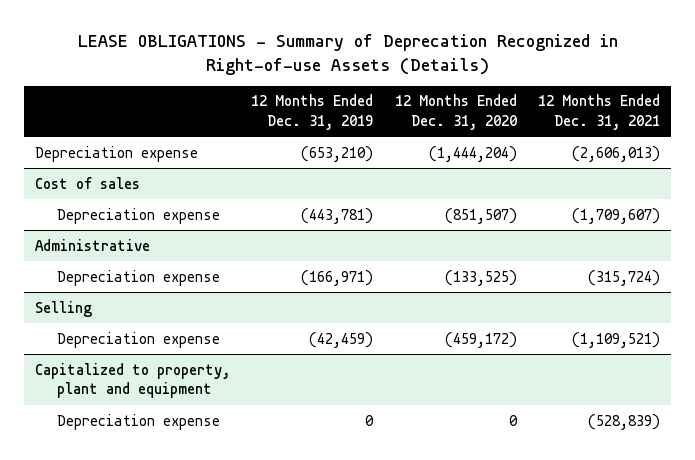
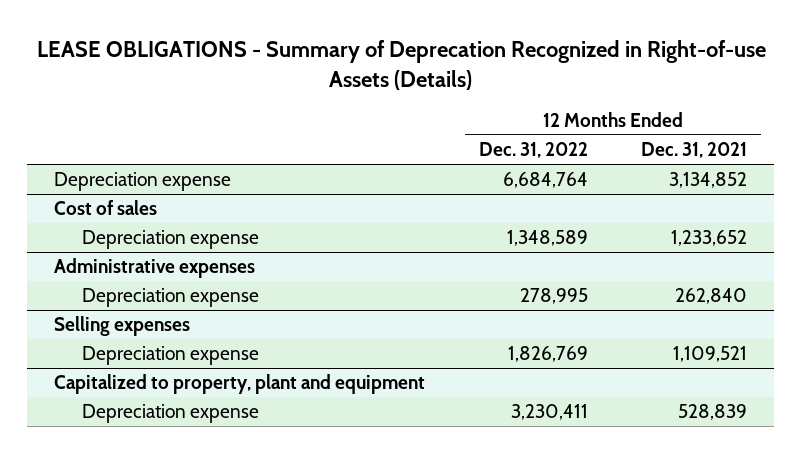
- | 12 Months Ended Dec. 31, 2019 | 12 Months Ended Dec. 31, 2020 | 12 Months Ended Dec. 31, 2021
+ | 12 Months Ended Dec. 31, 2022 | 12 Months Ended Dec. 31, 2021
- Depreciation expense | (653,210) | (1,444,204) | (2,606,013)
+ Depreciation expense | 6,684,764 | 3,134,852
@ Cost of sales
- Depreciation expense | (443,781) | (851,507) | (1,709,607)
- Administrative
- Depreciation expense | (166,971) | (133,525) | (315,724)
- Selling
- Depreciation expense | (42,459) | (459,172) | (1,109,521)
@ Cost of sales
+ Depreciation expense | 1,348,589 | 1,233,652
+ Administrative expenses
+ Depreciation expense | 278,995 | 262,840
+ Selling expenses
+ Depreciation expense | 1,826,769 | 1,109,521
@ Capitalized to property, plant and equipment
- Depreciation expense | 0 | 0 | (528,839)
+ Depreciation expense | 3,230,411 | 528,839

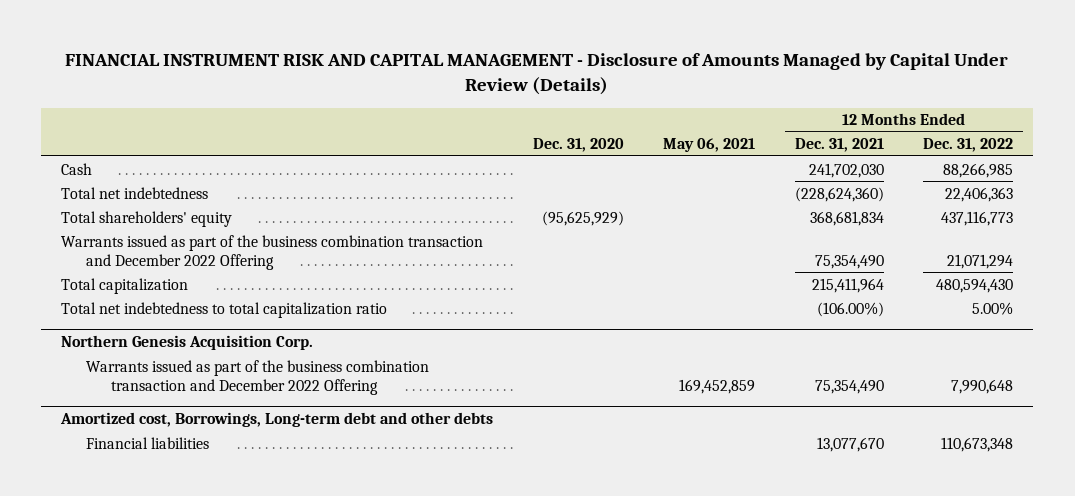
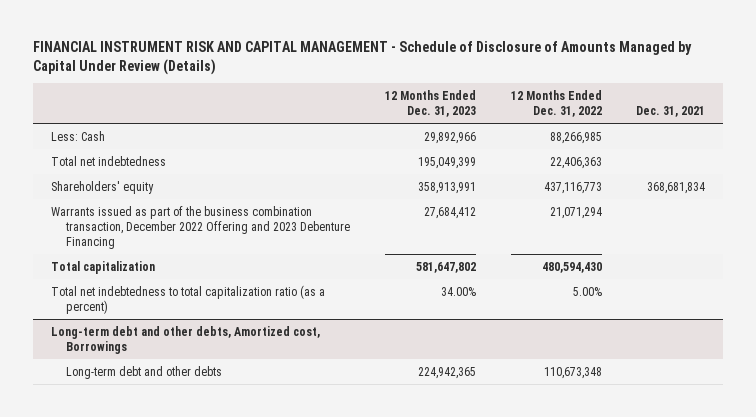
- FINANCIAL INSTRUMENT RISK AND CAPITAL MANAGEMENT - Disclosure of Amounts Managed by Capital Under Review (Details)
+ FINANCIAL INSTRUMENT RISK AND CAPITAL MANAGEMENT - Schedule of Disclosure of Amounts Managed by Capital Under Review (Details)
- | Dec. 31, 2020 | May 06, 2021 | 12 Months Ended Dec. 31, 2021 | 12 Months Ended Dec. 31, 2022
+ | 12 Months Ended Dec. 31, 2023 | 12 Months Ended Dec. 31, 2022 | Dec. 31, 2021
- Cash | | | 241,702,030 | 88,266,985
+ Less: Cash | 29,892,966 | 88,266,985 |
- Total shareholders' equity | (95,625,929) | | 368,681,834 | 437,116,773
- Warrants issued as part of the business combination transaction and December 2022 Offering | | | 75,354,490 | 21,071,294
+ Shareholders' equity | 358,913,991 | 437,116,773 | 368,681,834
+ Warrants issued as part of the business combination transaction, December 2022 Offering and 2023 Debenture Financing | 27,684,412 | 21,071,294 |
- Total net indebtedness to total capitalization ratio | | | (106.00%) | 5.00%
- Northern Genesis Acquisition Corp.
- Warrants issued as part of the business combination transaction and December 2022 Offering | | 169,452,859 | 75,354,490 | 7,990,648
- Amortized cost, Borrowings, Long-term debt and other debts
- Financial liabilities | | | 13,077,670 | 110,673,348
+ Total net indebtedness to total capitalization ratio (as a percent) | 34.00% | 5.00% |
+ Long-term debt and other debts, Amortized cost, Borrowings
+ Long-term debt and other debts | 224,942,365 | 110,673,348 |

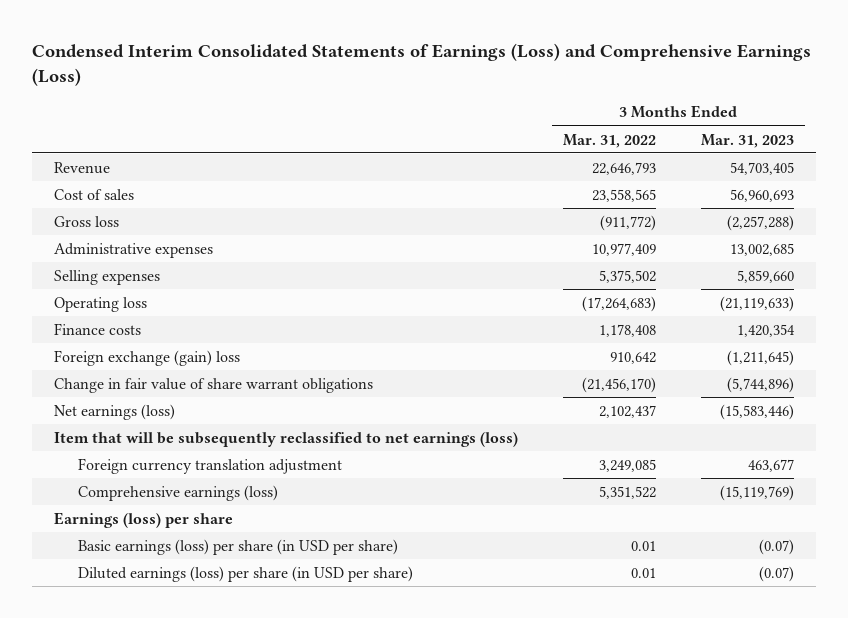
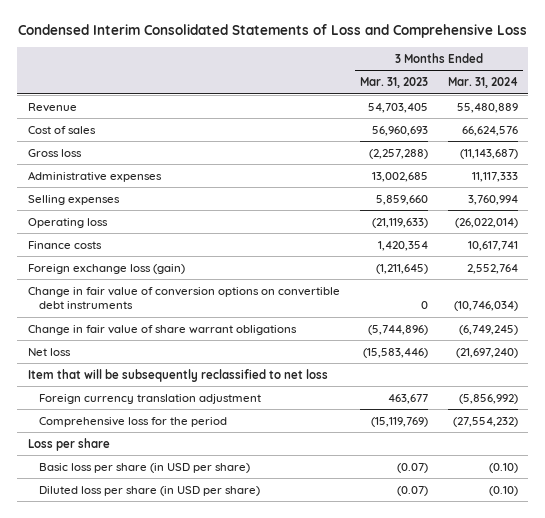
- Condensed Interim Consolidated Statements of Earnings (Loss) and Comprehensive Earnings (Loss)
+ Condensed Interim Consolidated Statements of Loss and Comprehensive Loss
- | 3 Months Ended Mar. 31, 2022 | 3 Months Ended Mar. 31, 2023
+ | 3 Months Ended Mar. 31, 2023 | 3 Months Ended Mar. 31, 2024
- Foreign exchange (gain) loss | 910,642 | (1,211,645)
+ Foreign exchange loss (gain) | (1,211,645) | 2,552,764
+ Change in fair value of conversion options on convertible debt instruments | 0 | (10,746,034)
- Net earnings (loss) | 2,102,437 | (15,583,446)
- Item that will be subsequently reclassified to net earnings (loss)
+ Net loss | (15,583,446) | (21,697,240)
+ Item that will be subsequently reclassified to net loss
- Comprehensive earnings (loss) | 5,351,522 | (15,119,769)
- Earnings (loss) per share
- Basic earnings (loss) per share (in USD per share) | 0.01 | (0.07)
- Diluted earnings (loss) per share (in USD per share) | 0.01 | (0.07)
+ Comprehensive loss for the period | (15,119,769) | (27,554,232)
+ Loss per share
+ Basic loss per share (in USD per share) | (0.07) | (0.10)
+ Diluted loss per share (in USD per share) | (0.07) | (0.10)

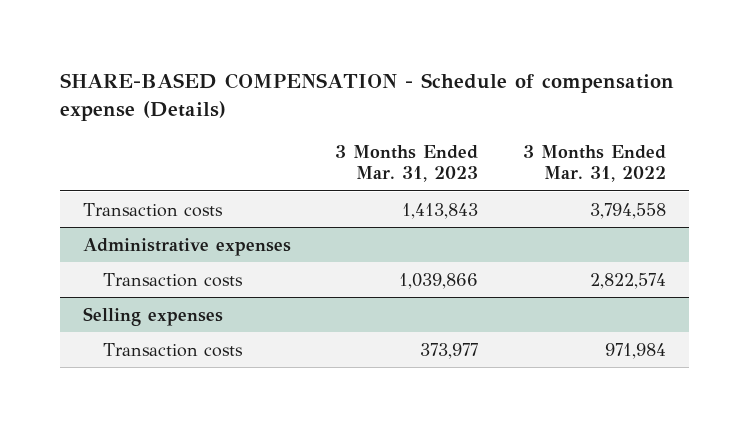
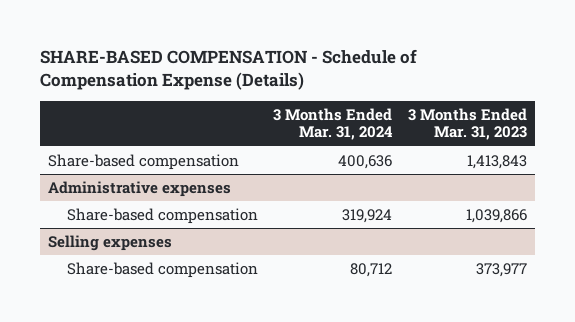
- SHARE-BASED COMPENSATION - Schedule of compensation expense (Details)
+ SHARE-BASED COMPENSATION - Schedule of Compensation Expense (Details)
- | 3 Months Ended Mar. 31, 2023 | 3 Months Ended Mar. 31, 2022
+ | 3 Months Ended Mar. 31, 2024 | 3 Months Ended Mar. 31, 2023
- Transaction costs | 1,413,843 | 3,794,558
+ Share-based compensation | 400,636 | 1,413,843
@ Administrative expenses
- Transaction costs | 1,039,866 | 2,822,574
+ Share-based compensation | 319,924 | 1,039,866
@ Selling expenses
- Transaction costs | 373,977 | 971,984
+ Share-based compensation | 80,712 | 373,977

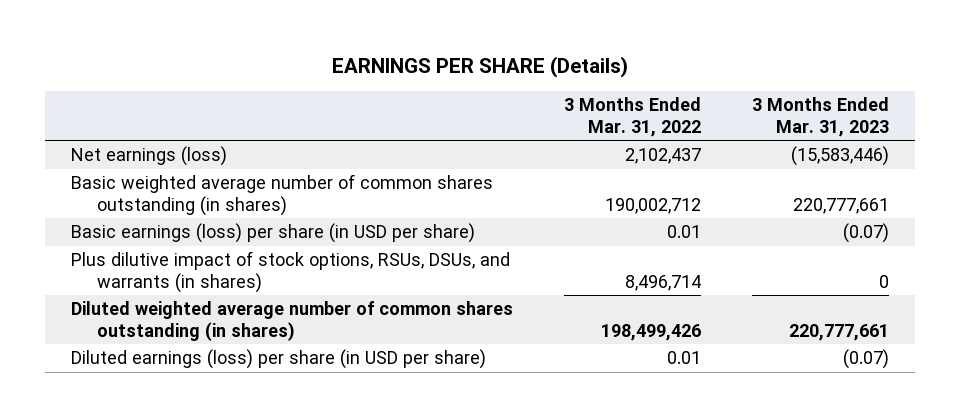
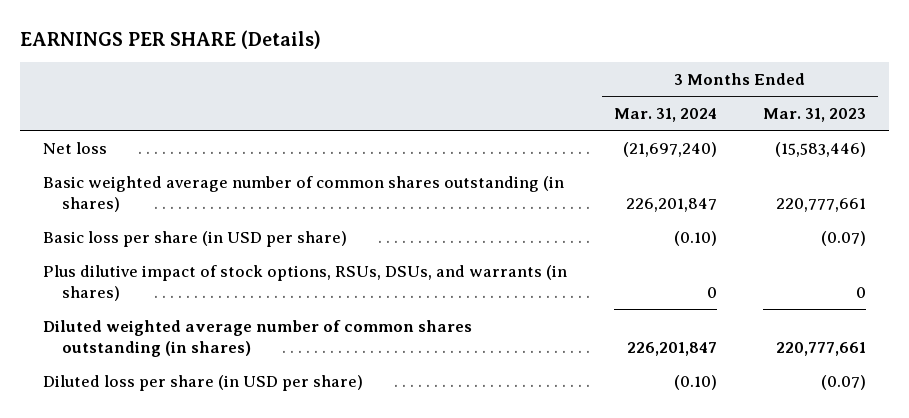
- | 3 Months Ended Mar. 31, 2022 | 3 Months Ended Mar. 31, 2023
+ | 3 Months Ended Mar. 31, 2024 | 3 Months Ended Mar. 31, 2023
- Net earnings (loss) | 2,102,437 | (15,583,446)
+ Net loss | (21,697,240) | (15,583,446)
- Basic earnings (loss) per share (in USD per share) | 0.01 | (0.07)
+ Basic loss per share (in USD per share) | (0.10) | (0.07)
- Diluted earnings (loss) per share (in USD per share) | 0.01 | (0.07)
+ Diluted loss per share (in USD per share) | (0.10) | (0.07)

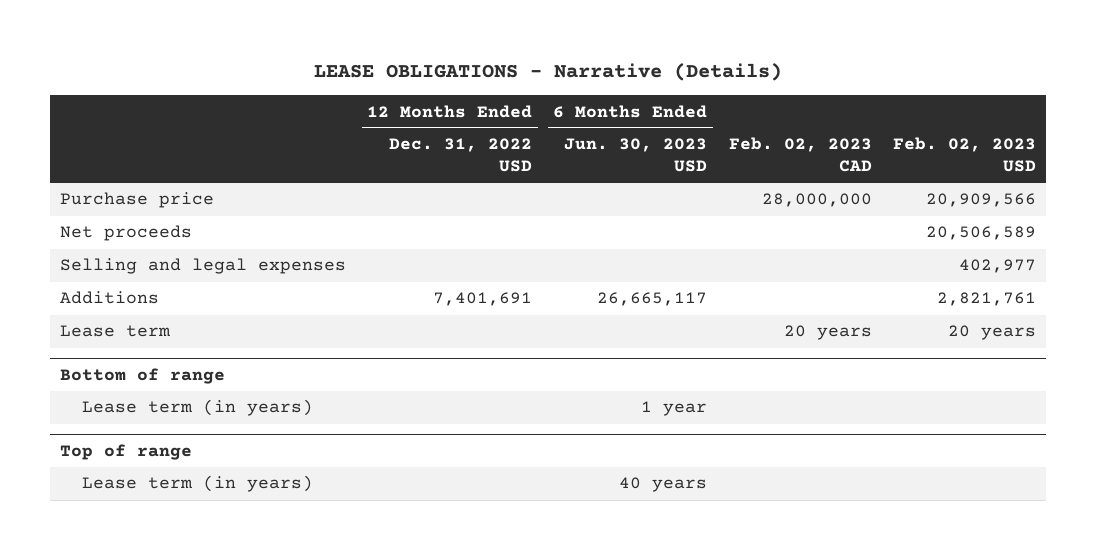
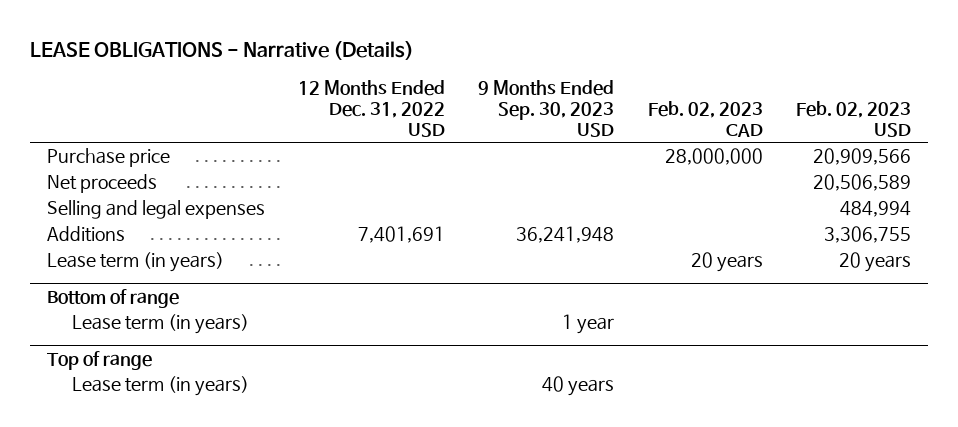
- | 12 Months Ended Dec. 31, 2022 USD | 6 Months Ended Jun. 30, 2023 USD | Feb. 02, 2023 CAD | Feb. 02, 2023 USD
+ | 12 Months Ended Dec. 31, 2022 USD | 9 Months Ended Sep. 30, 2023 USD | Feb. 02, 2023 CAD | Feb. 02, 2023 USD
- Selling and legal expenses | | | | 402,977
- Additions | 7,401,691 | 26,665,117 | | 2,821,761
- Lease term | | | 20 years | 20 years
+ Selling and legal expenses | | | | 484,994
+ Additions | 7,401,691 | 36,241,948 | | 3,306,755
+ Lease term (in years) | | | 20 years | 20 years

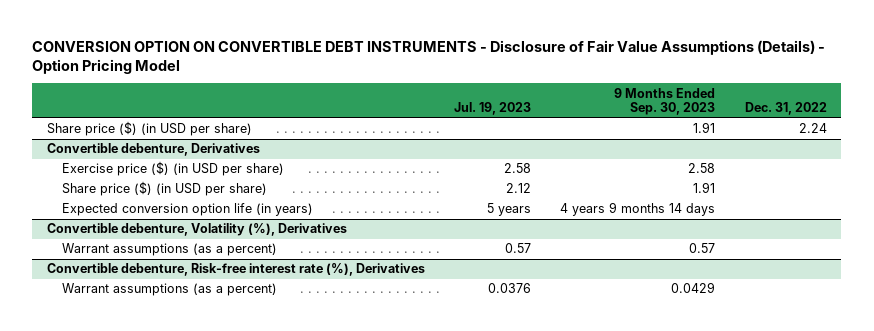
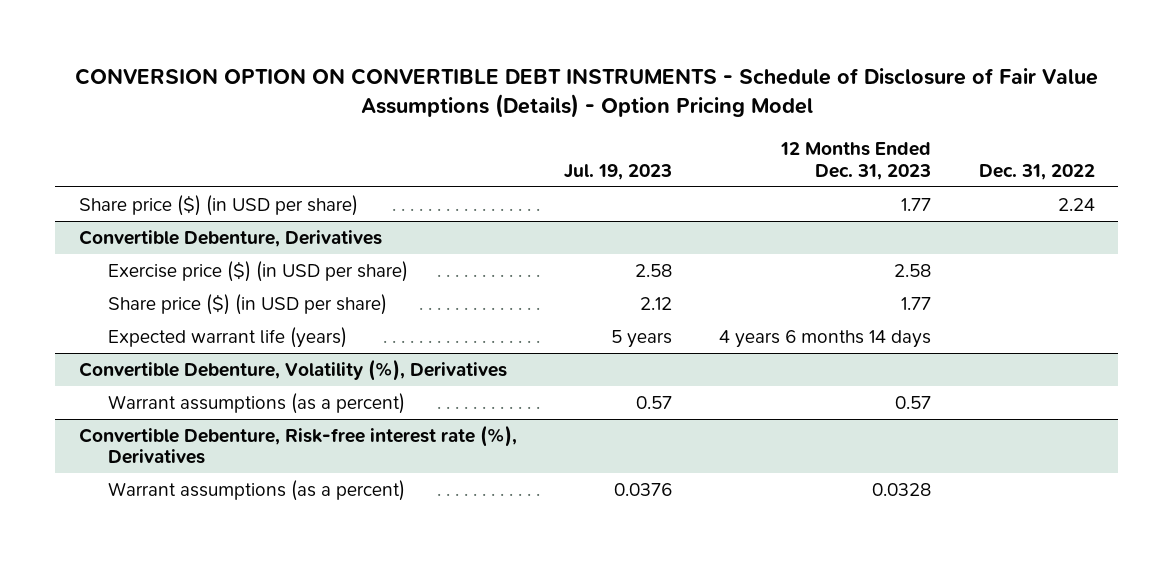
- CONVERSION OPTION ON CONVERTIBLE DEBT INSTRUMENTS - Disclosure of Fair Value Assumptions (Details) - Option Pricing Model
+ CONVERSION OPTION ON CONVERTIBLE DEBT INSTRUMENTS - Schedule of Disclosure of Fair Value Assumptions (Details) - Option Pricing Model
- | Jul. 19, 2023 | 9 Months Ended Sep. 30, 2023 | Dec. 31, 2022
+ | Jul. 19, 2023 | 12 Months Ended Dec. 31, 2023 | Dec. 31, 2022
- Convertible debenture, Derivatives
+ Convertible Debenture, Derivatives
- Expected conversion option life (in years) | 5 years | 4 years 9 months 14 days |
- Convertible debenture, Volatility (%), Derivatives
+ Expected warrant life (years) | 5 years | 4 years 6 months 14 days |
+ Convertible Debenture, Volatility (%), Derivatives
- Convertible debenture, Risk-free interest rate (%), Derivatives
+ Convertible Debenture, Risk-free interest rate (%), Derivatives

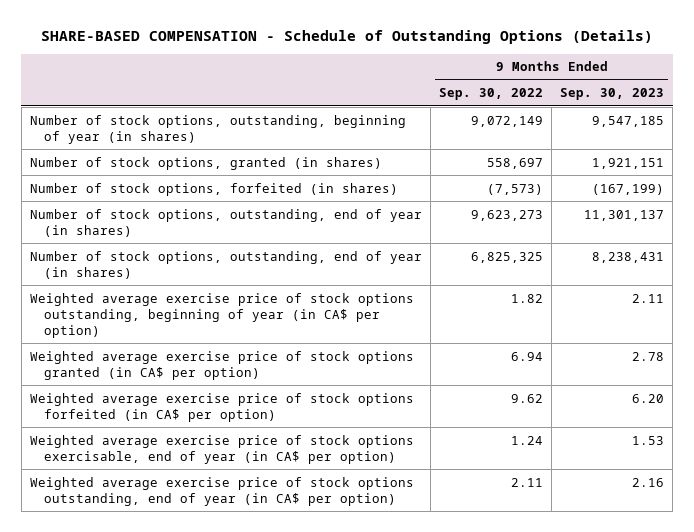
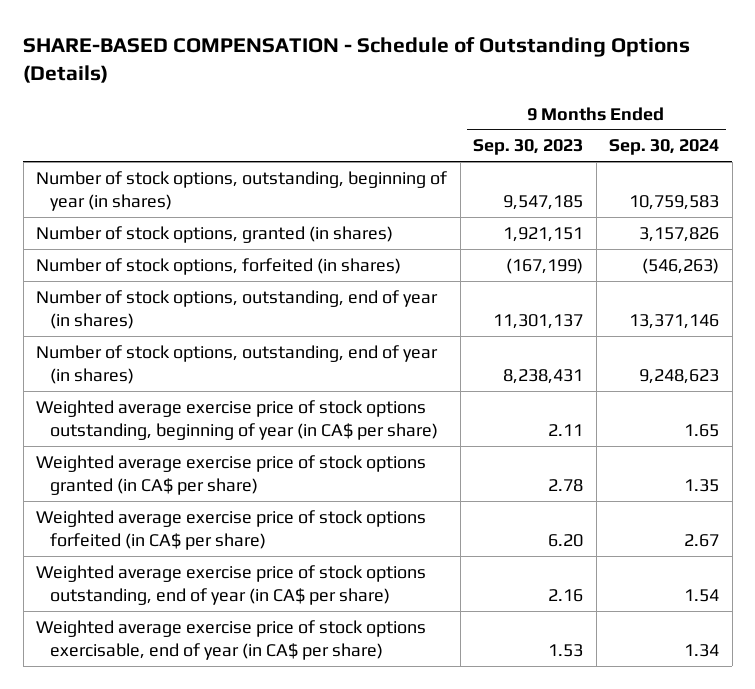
- | 9 Months Ended Sep. 30, 2022 | 9 Months Ended Sep. 30, 2023
+ | 9 Months Ended Sep. 30, 2023 | 9 Months Ended Sep. 30, 2024
- Weighted average exercise price of stock options outstanding, beginning of year (in CA$ per option) | 1.82 | 2.11
- Weighted average exercise price of stock options granted (in CA$ per option) | 6.94 | 2.78
- Weighted average exercise price of stock options forfeited (in CA$ per option) | 9.62 | 6.20
- Weighted average exercise price of stock options exercisable, end of year (in CA$ per option) | 1.24 | 1.53
- Weighted average exercise price of stock options outstanding, end of year (in CA$ per option) | 2.11 | 2.16
+ Weighted average exercise price of stock options outstanding, beginning of year (in CA$ per share) | 2.11 | 1.65
+ Weighted average exercise price of stock options granted (in CA$ per share) | 2.78 | 1.35
+ Weighted average exercise price of stock options forfeited (in CA$ per share) | 6.20 | 2.67
+ Weighted average exercise price of stock options outstanding, end of year (in CA$ per share) | 2.16 | 1.54
+ Weighted average exercise price of stock options exercisable, end of year (in CA$ per share) | 1.53 | 1.34

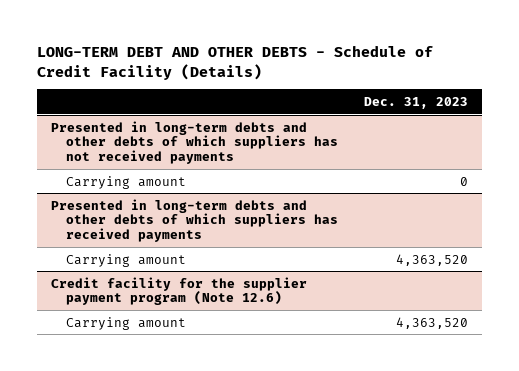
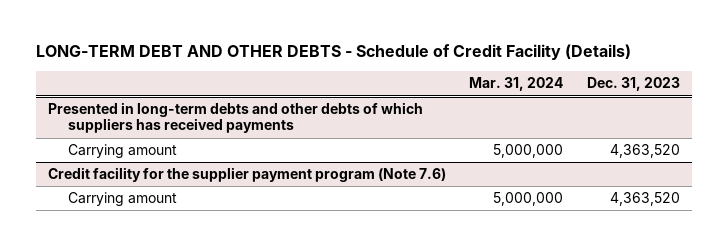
- | Dec. 31, 2023
+ | Mar. 31, 2024 | Dec. 31, 2023
- Presented in long-term debts and other debts of which suppliers has not received payments
- Carrying amount | 0
- Credit facility for the supplier payment program (Note 12.6)
+ Credit facility for the supplier payment program (Note 7.6)

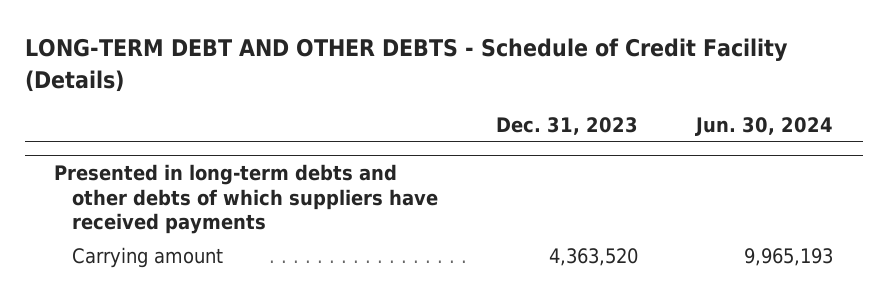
- | Mar. 31, 2024 | Dec. 31, 2023
+ | Dec. 31, 2023 | Jun. 30, 2024
- Presented in long-term debts and other debts of which suppliers has received payments
- Carrying amount | 5,000,000 | 4,363,520
- Credit facility for the supplier payment program (Note 7.6)
+ Presented in long-term debts and other debts of which suppliers have received payments

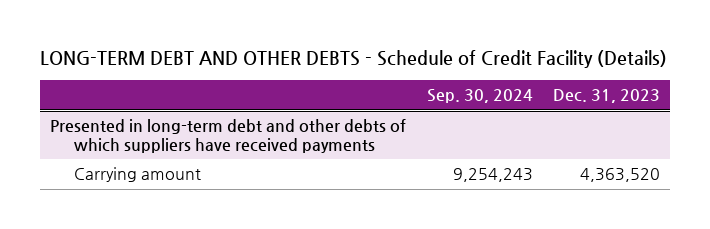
- | Dec. 31, 2023 | Jun. 30, 2024
+ | Sep. 30, 2024 | Dec. 31, 2023
- Presented in long-term debts and other debts of which suppliers have received payments
+ Presented in long-term debt and other debts of which suppliers have received payments

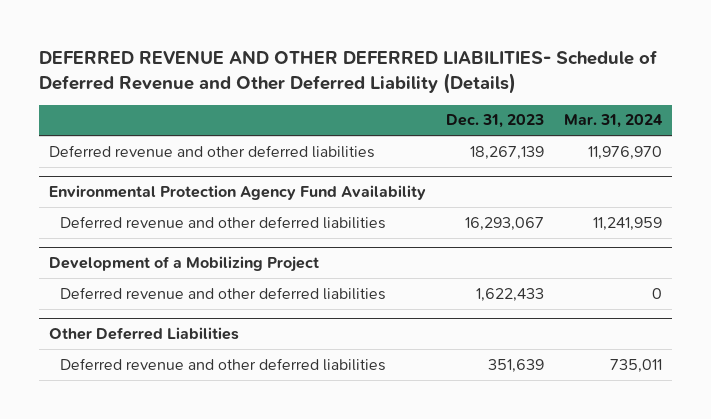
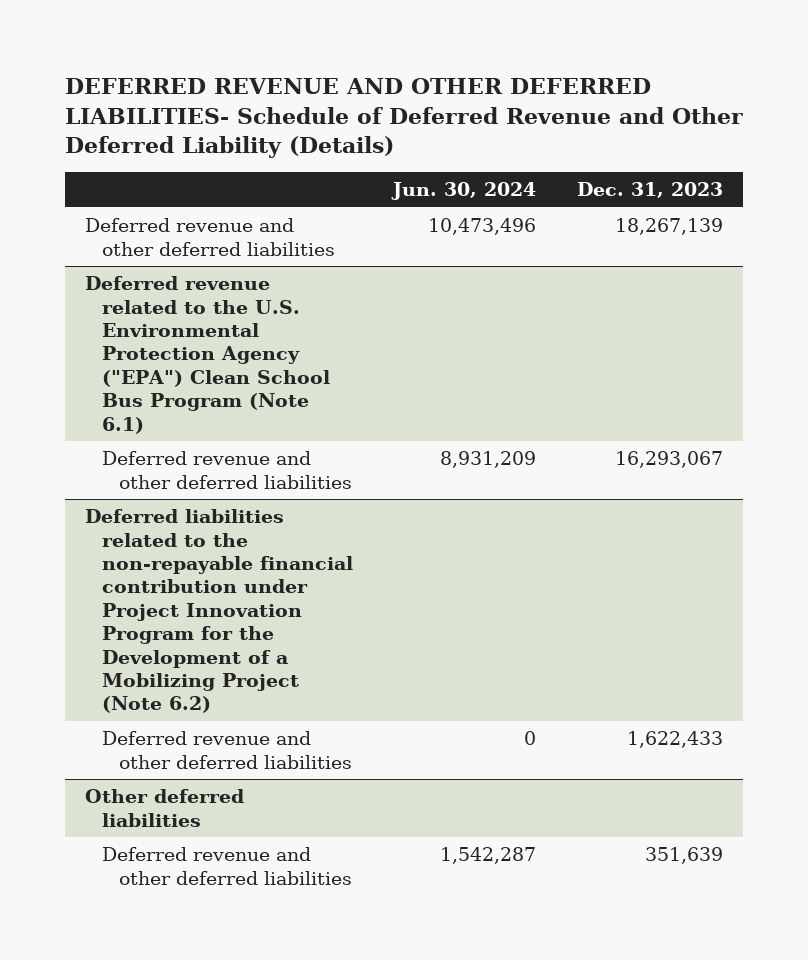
- | Dec. 31, 2023 | Mar. 31, 2024
+ | Jun. 30, 2024 | Dec. 31, 2023
- Environmental Protection Agency Fund Availability
+ Deferred revenue related to the U.S. Environmental Protection Agency ("EPA") Clean School Bus Program (Note 6.1)
- Development of a Mobilizing Project
+ Deferred liabilities related to the non-repayable financial contribution under Project Innovation Program for the Development of a Mobilizing Project (Note 6.2)
- Other Deferred Liabilities
+ Other deferred liabilities

